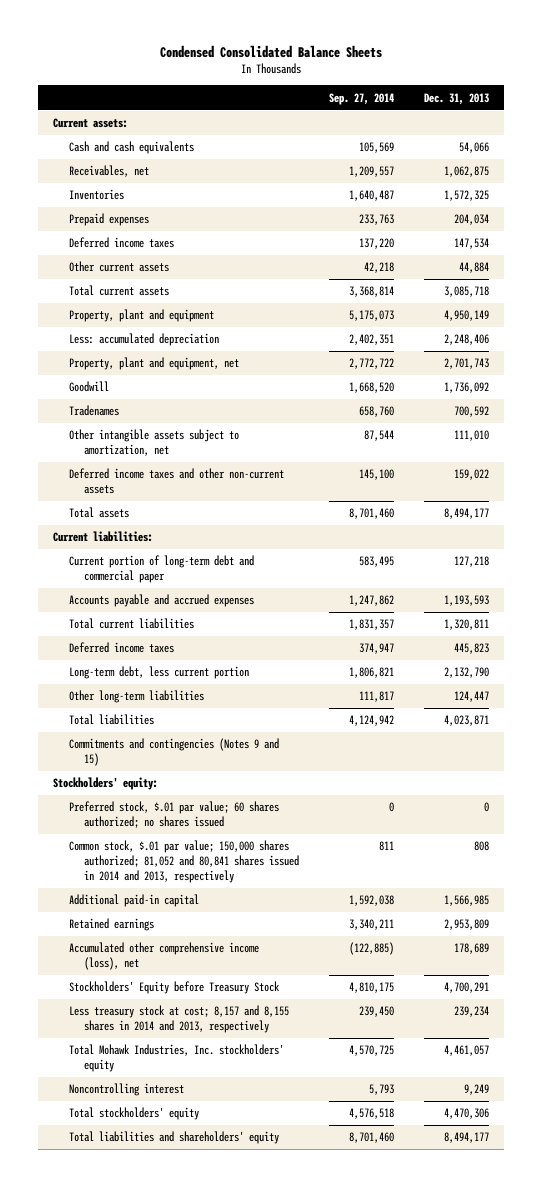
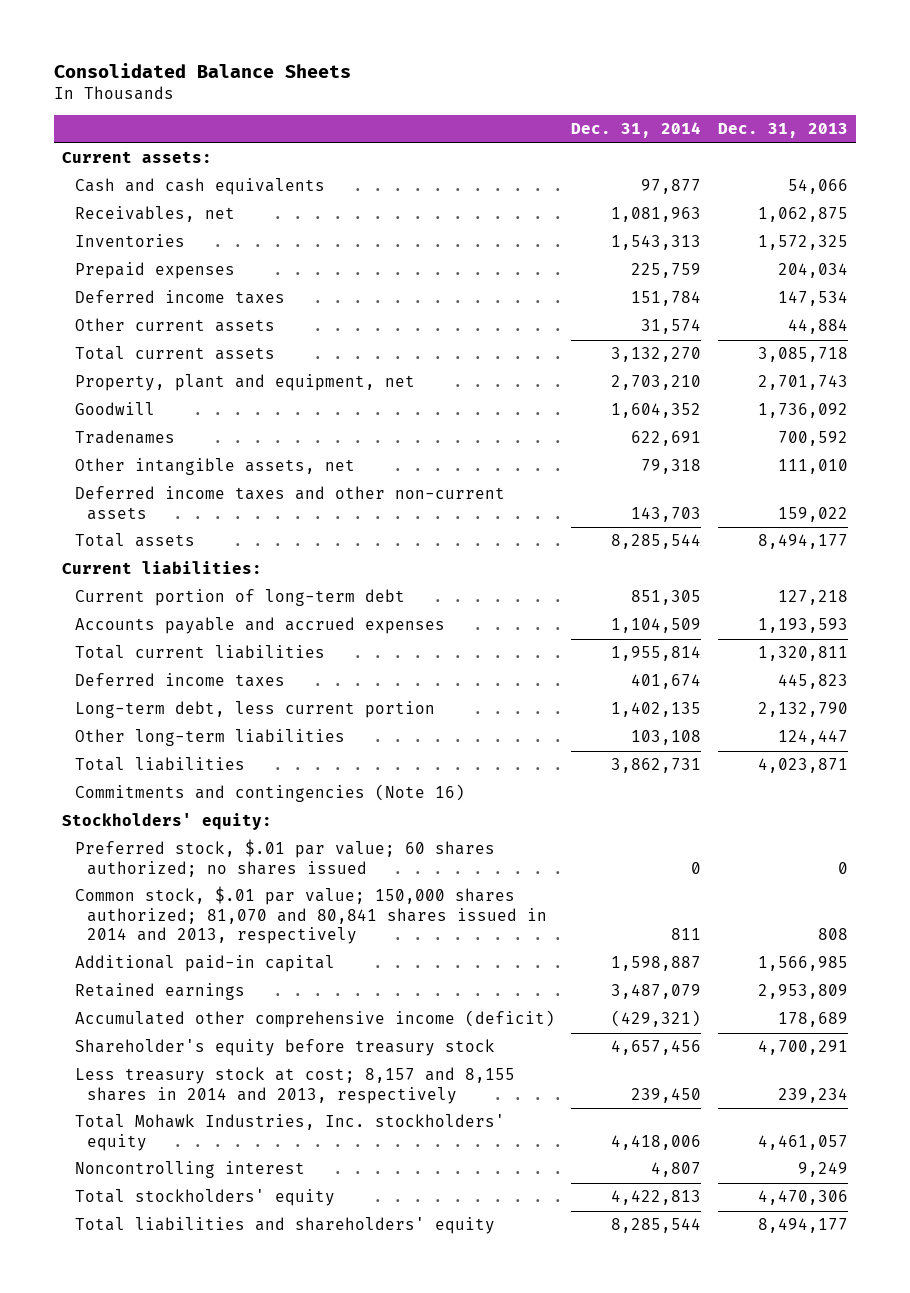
- Condensed Consolidated Balance Sheets
+ Consolidated Balance Sheets
- | Sep. 27, 2014 | Dec. 31, 2013
+ | Dec. 31, 2014 | Dec. 31, 2013
- Property, plant and equipment | 5,175,073 | 4,950,149
- Less: accumulated depreciation | 2,402,351 | 2,248,406
- Other intangible assets subject to amortization, net | 87,544 | 111,010
+ Other intangible assets, net | 79,318 | 111,010
- Current portion of long-term debt and commercial paper | 583,495 | 127,218
+ Current portion of long-term debt | 851,305 | 127,218
- Commitments and contingencies (Notes 9 and 15)
+ Commitments and contingencies (Note 16)
- Common stock, $.01 par value; 150,000 shares authorized; 81,052 and 80,841 shares issued in 2014 and 2013, respectively | 811 | 808
+ Common stock, $.01 par value; 150,000 shares authorized; 81,070 and 80,841 shares issued in 2014 and 2013, respectively | 811 | 808
- Accumulated other comprehensive income (loss), net | (122,885) | 178,689
- Stockholders' Equity before Treasury Stock | 4,810,175 | 4,700,291
+ Accumulated other comprehensive income (deficit) | (429,321) | 178,689
+ Shareholder's equity before treasury stock | 4,657,456 | 4,700,291

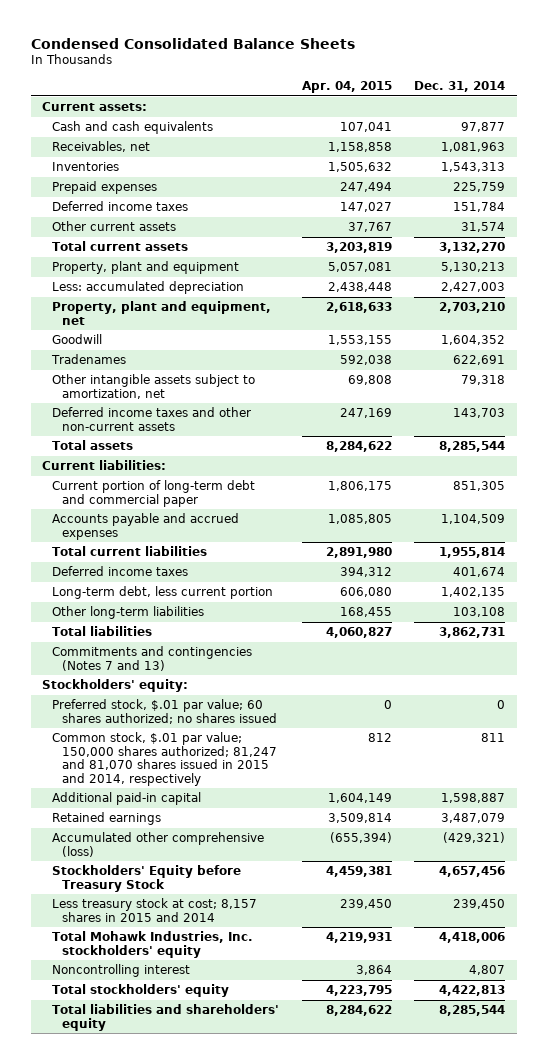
- Consolidated Balance Sheets
+ Condensed Consolidated Balance Sheets
- | Dec. 31, 2014 | Dec. 31, 2013
+ | Apr. 04, 2015 | Dec. 31, 2014
+ Property, plant and equipment | 5,057,081 | 5,130,213
+ Less: accumulated depreciation | 2,438,448 | 2,427,003
- Other intangible assets, net | 79,318 | 111,010
+ Other intangible assets subject to amortization, net | 69,808 | 79,318
- Current portion of long-term debt | 851,305 | 127,218
+ Current portion of long-term debt and commercial paper | 1,806,175 | 851,305
- Commitments and contingencies (Note 16)
+ Commitments and contingencies (Notes 7 and 13)
- Common stock, $.01 par value; 150,000 shares authorized; 81,070 and 80,841 shares issued in 2014 and 2013, respectively | 811 | 808
+ Common stock, $.01 par value; 150,000 shares authorized; 81,247 and 81,070 shares issued in 2015 and 2014, respectively | 812 | 811
- Accumulated other comprehensive income (deficit) | (429,321) | 178,689
- Shareholder's equity before treasury stock | 4,657,456 | 4,700,291
- Less treasury stock at cost; 8,157 and 8,155 shares in 2014 and 2013, respectively | 239,450 | 239,234
+ Accumulated other comprehensive (loss) | (655,394) | (429,321)
+ Stockholders' Equity before Treasury Stock | 4,459,381 | 4,657,456
+ Less treasury stock at cost; 8,157 shares in 2015 and 2014 | 239,450 | 239,450

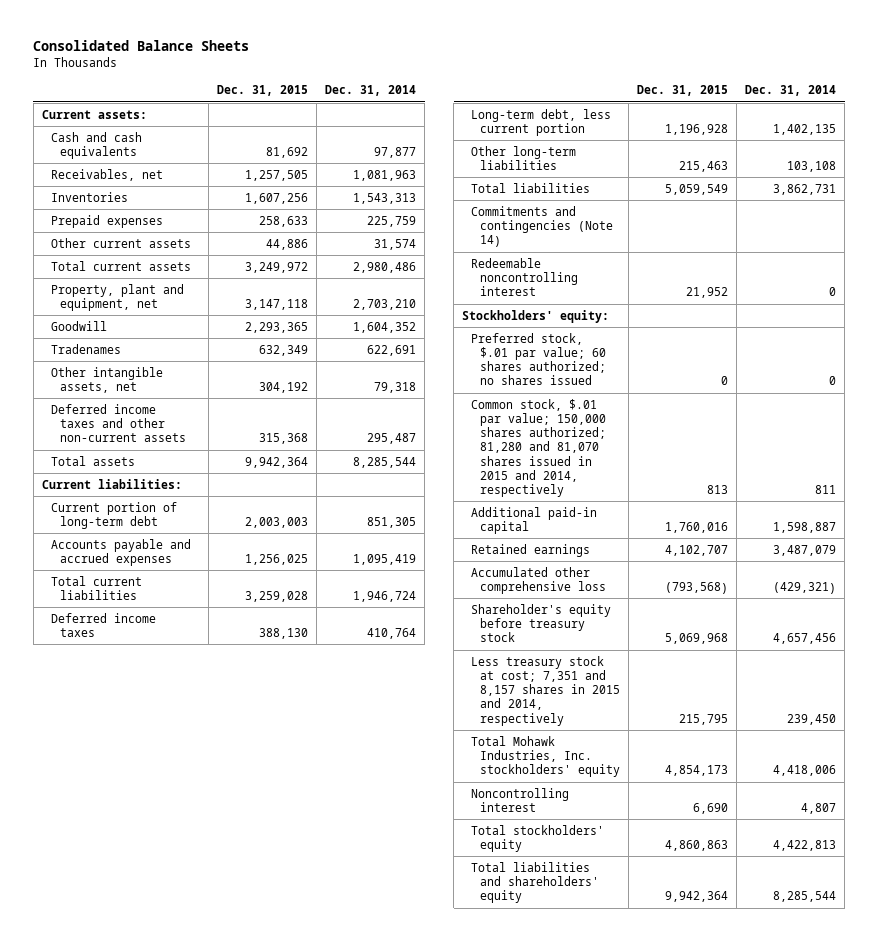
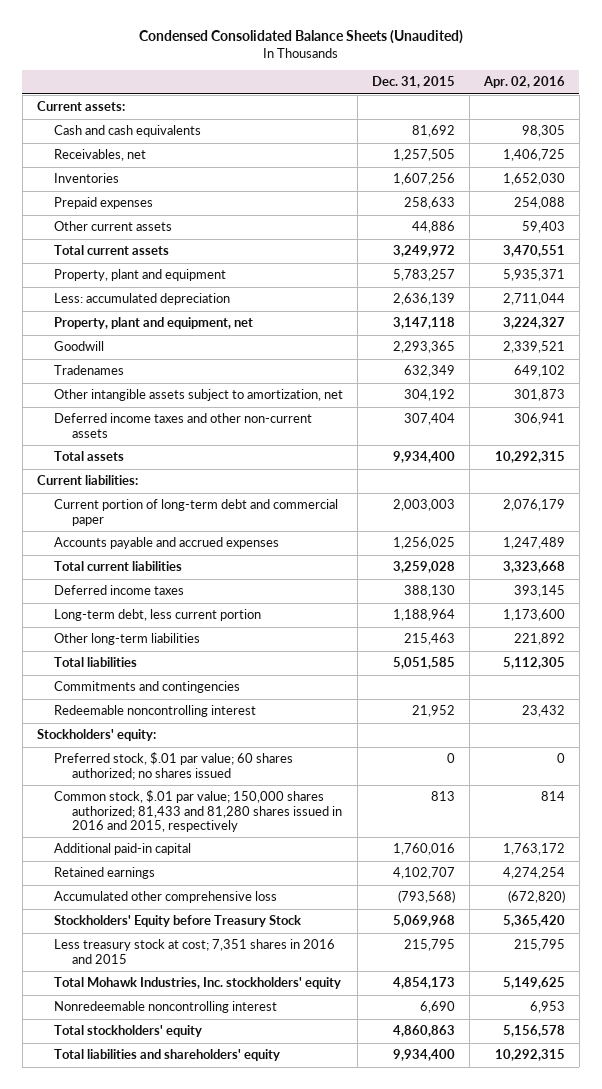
- Consolidated Balance Sheets
+ Condensed Consolidated Balance Sheets (Unaudited)
- | Dec. 31, 2015 | Dec. 31, 2014
+ | Dec. 31, 2015 | Apr. 02, 2016
+ Property, plant and equipment | 5,783,257 | 5,935,371
+ Less: accumulated depreciation | 2,636,139 | 2,711,044
- Other intangible assets, net | 304,192 | 79,318
- Deferred income taxes and other non-current assets | 315,368 | 295,487
- Total assets | 9,942,364 | 8,285,544
+ Other intangible assets subject to amortization, net | 304,192 | 301,873
+ Deferred income taxes and other non-current assets | 307,404 | 306,941
+ Total assets | 9,934,400 | 10,292,315
- Current portion of long-term debt | 2,003,003 | 851,305
+ Current portion of long-term debt and commercial paper | 2,003,003 | 2,076,179
- Long-term debt, less current portion | 1,196,928 | 1,402,135
+ Long-term debt, less current portion | 1,188,964 | 1,173,600
- Total liabilities | 5,059,549 | 3,862,731
- Commitments and contingencies (Note 14)
+ Total liabilities | 5,051,585 | 5,112,305
+ Commitments and contingencies
- Common stock, $.01 par value; 150,000 shares authorized; 81,280 and 81,070 shares issued in 2015 and 2014, respectively | 813 | 811
+ Common stock, $.01 par value; 150,000 shares authorized; 81,433 and 81,280 shares issued in 2016 and 2015, respectively | 813 | 814
- Shareholder's equity before treasury stock | 5,069,968 | 4,657,456
- Less treasury stock at cost; 7,351 and 8,157 shares in 2015 and 2014, respectively | 215,795 | 239,450
+ Stockholders' Equity before Treasury Stock | 5,069,968 | 5,365,420
+ Less treasury stock at cost; 7,351 shares in 2016 and 2015 | 215,795 | 215,795
- Noncontrolling interest | 6,690 | 4,807
+ Nonredeemable noncontrolling interest | 6,690 | 6,953
- Total liabilities and shareholders' equity | 9,942,364 | 8,285,544
+ Total liabilities and shareholders' equity | 9,934,400 | 10,292,315

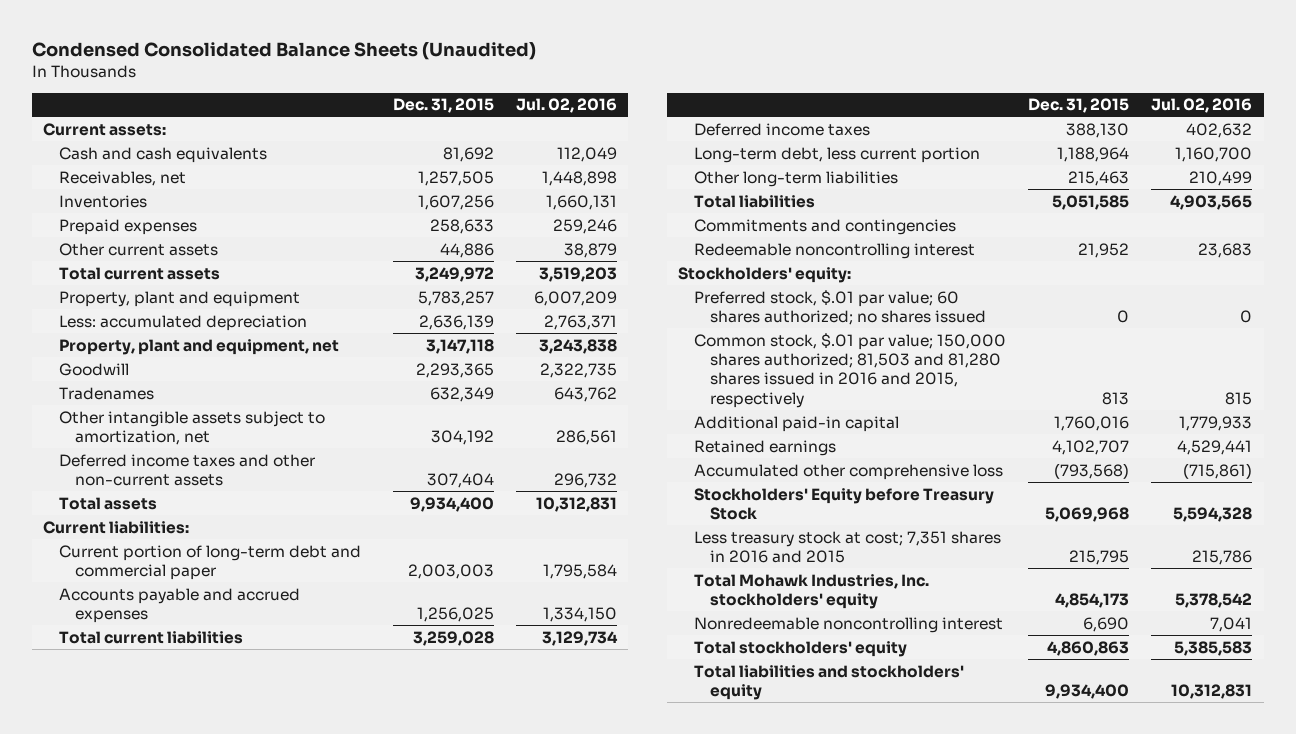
- | Dec. 31, 2015 | Apr. 02, 2016
+ | Dec. 31, 2015 | Jul. 02, 2016
- Common stock, $.01 par value; 150,000 shares authorized; 81,433 and 81,280 shares issued in 2016 and 2015, respectively | 813 | 814
+ Common stock, $.01 par value; 150,000 shares authorized; 81,503 and 81,280 shares issued in 2016 and 2015, respectively | 813 | 815
- Total liabilities and shareholders' equity | 9,934,400 | 10,292,315
+ Total liabilities and stockholders' equity | 9,934,400 | 10,312,831

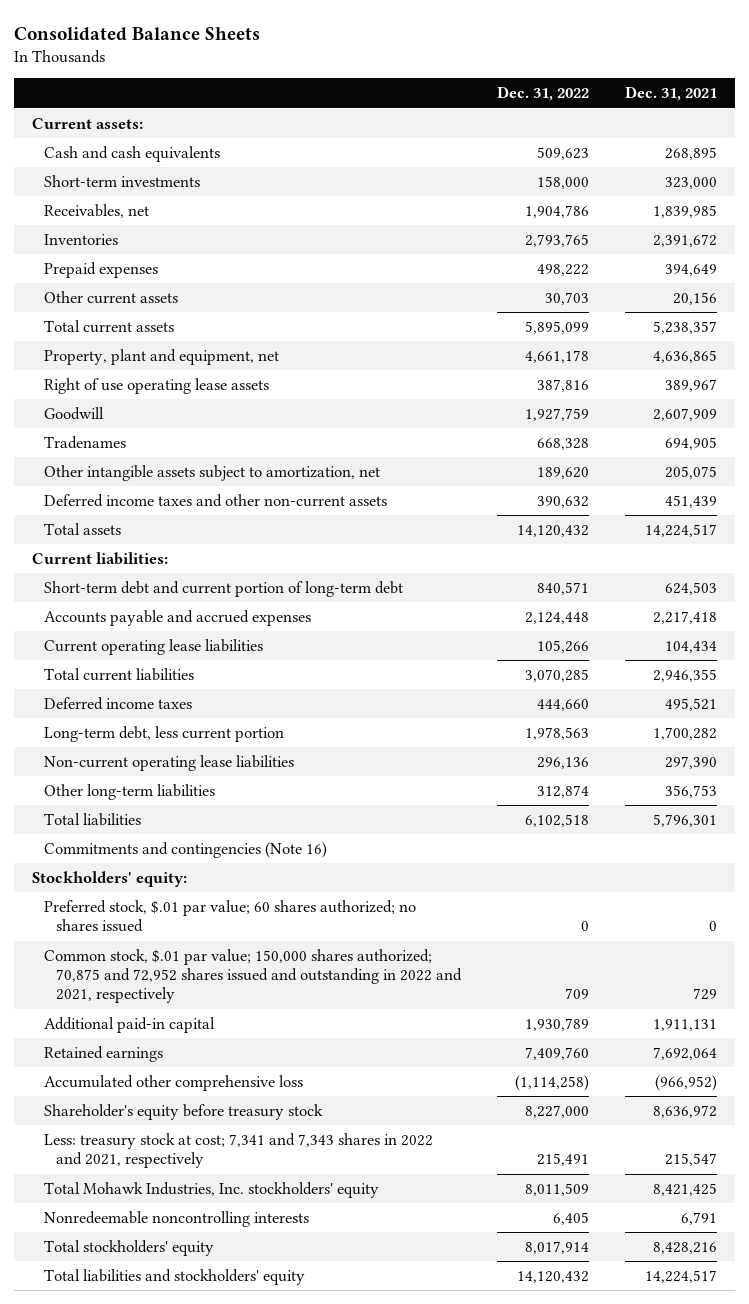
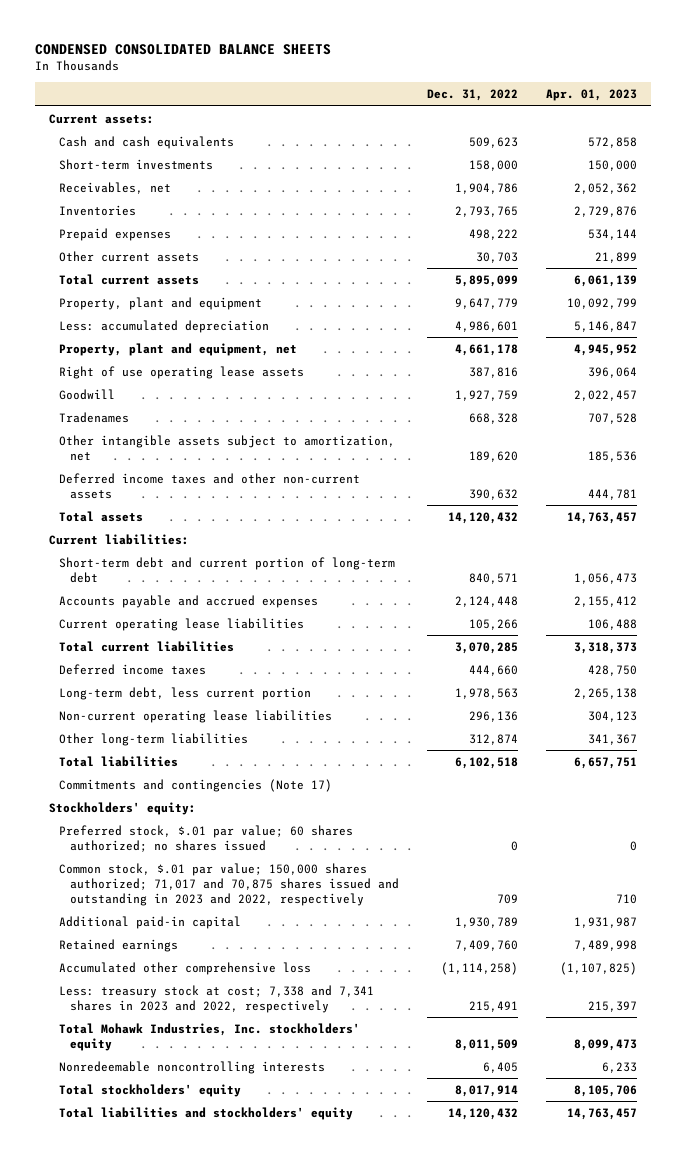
- Consolidated Balance Sheets
+ CONDENSED CONSOLIDATED BALANCE SHEETS
- | Dec. 31, 2022 | Dec. 31, 2021
+ | Dec. 31, 2022 | Apr. 01, 2023
+ Property, plant and equipment | 9,647,779 | 10,092,799
+ Less: accumulated depreciation | 4,986,601 | 5,146,847
- Commitments and contingencies (Note 16)
+ Commitments and contingencies (Note 17)
- Common stock, $.01 par value; 150,000 shares authorized; 70,875 and 72,952 shares issued and outstanding in 2022 and 2021, respectively | 709 | 729
+ Common stock, $.01 par value; 150,000 shares authorized; 71,017 and 70,875 shares issued and outstanding in 2023 and 2022, respectively | 709 | 710
- Shareholder's equity before treasury stock | 8,227,000 | 8,636,972
- Less: treasury stock at cost; 7,341 and 7,343 shares in 2022 and 2021, respectively | 215,491 | 215,547
+ Less: treasury stock at cost; 7,338 and 7,341 shares in 2023 and 2022, respectively | 215,491 | 215,397

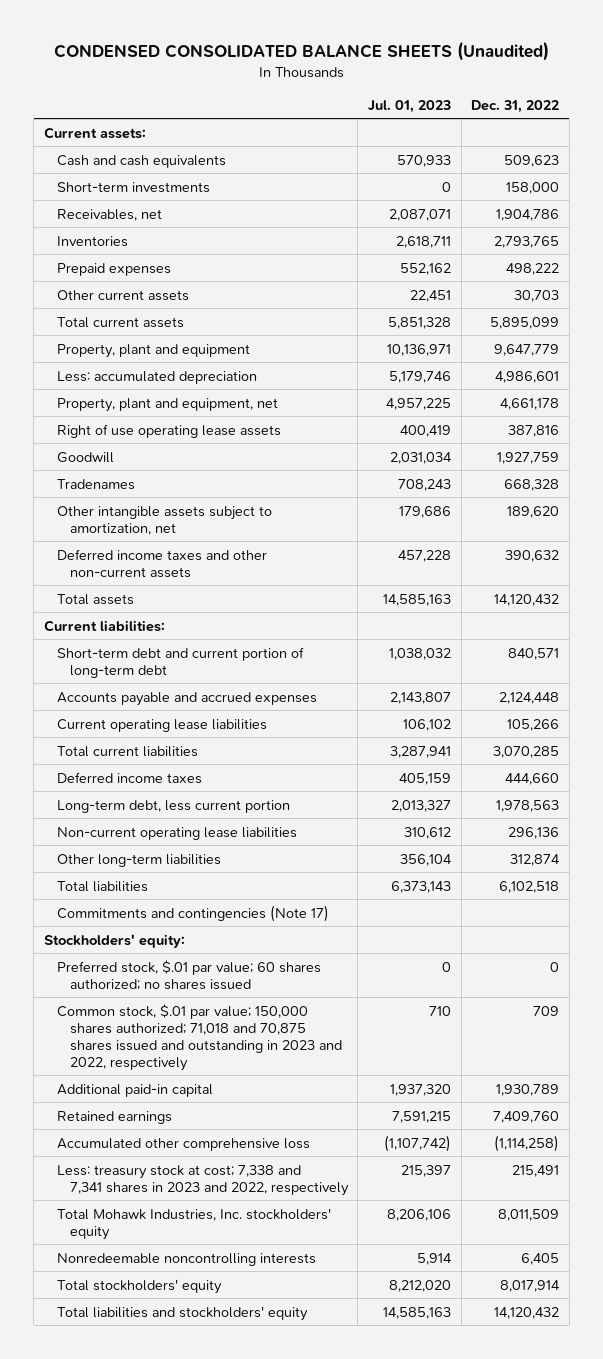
- CONDENSED CONSOLIDATED BALANCE SHEETS
+ CONDENSED CONSOLIDATED BALANCE SHEETS (Unaudited)
- | Dec. 31, 2022 | Apr. 01, 2023
+ | Jul. 01, 2023 | Dec. 31, 2022
- Common stock, $.01 par value; 150,000 shares authorized; 71,017 and 70,875 shares issued and outstanding in 2023 and 2022, respectively | 709 | 710
+ Common stock, $.01 par value; 150,000 shares authorized; 71,018 and 70,875 shares issued and outstanding in 2023 and 2022, respectively | 710 | 709

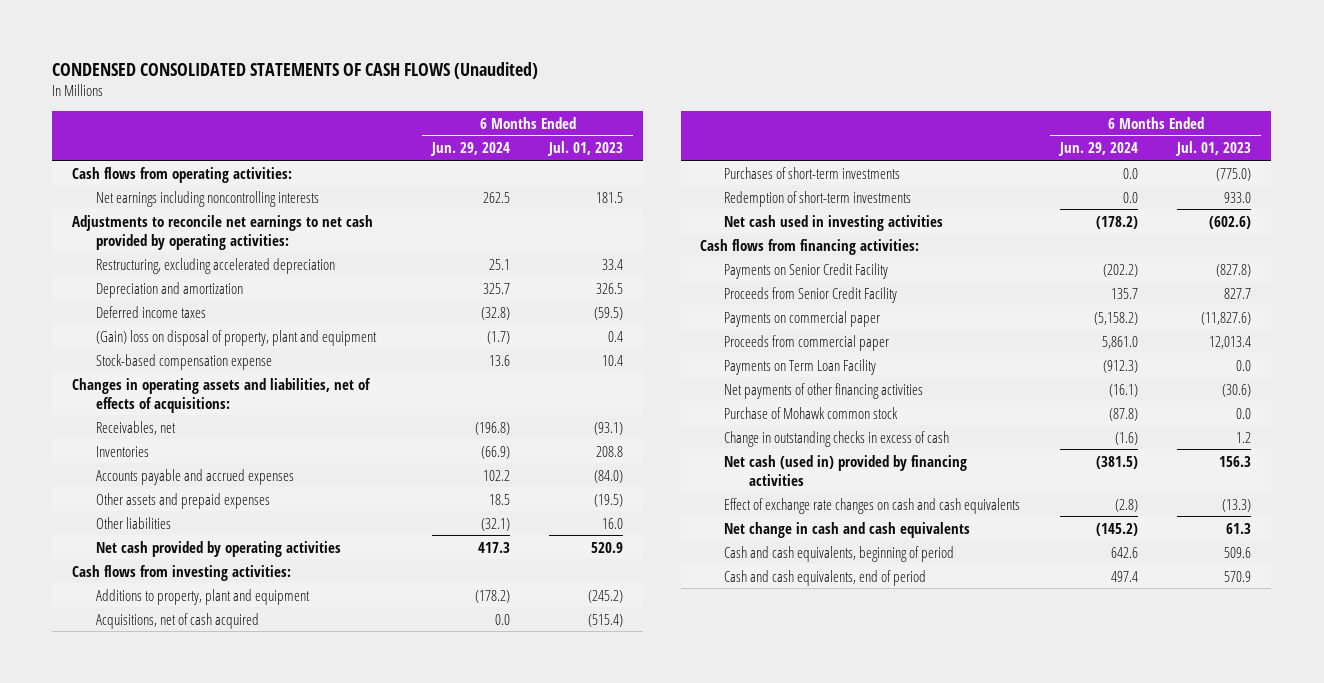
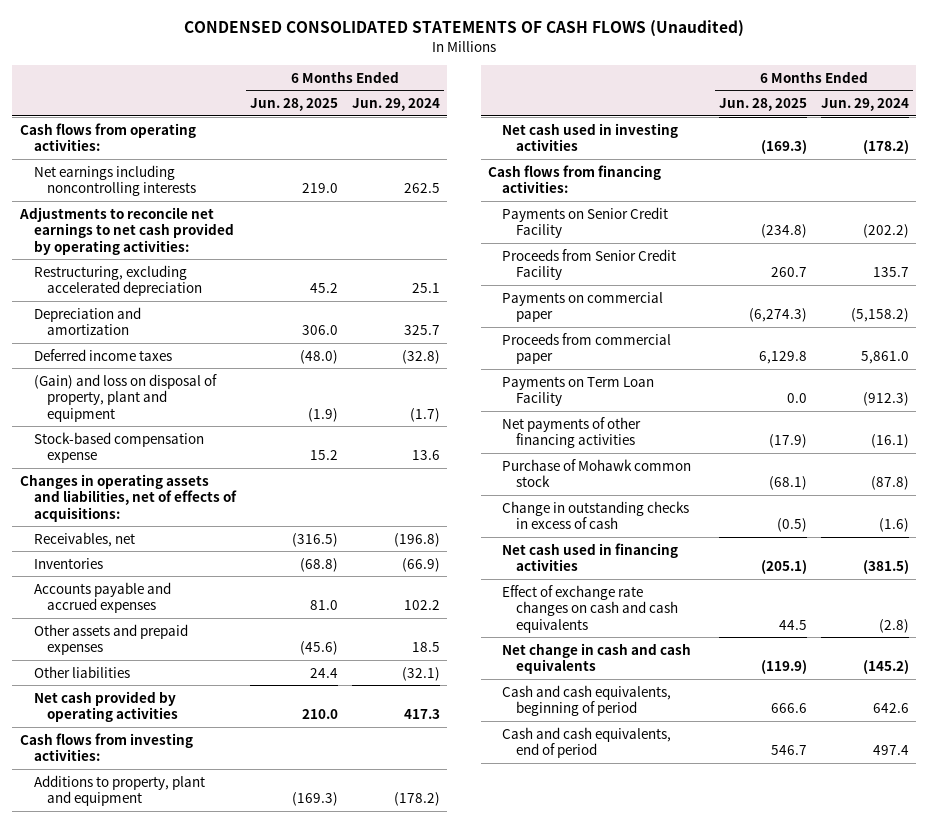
- | 6 Months Ended Jun. 29, 2024 | 6 Months Ended Jul. 01, 2023
+ | 6 Months Ended Jun. 28, 2025 | 6 Months Ended Jun. 29, 2024
- (Gain) loss on disposal of property, plant and equipment | (1.7) | 0.4
+ (Gain) and loss on disposal of property, plant and equipment | (1.9) | (1.7)
- Acquisitions, net of cash acquired | 0.0 | (515.4)
- Purchases of short-term investments | 0.0 | (775.0)
- Redemption of short-term investments | 0.0 | 933.0
- Net cash (used in) provided by financing activities | (381.5) | 156.3
+ Net cash used in financing activities | (205.1) | (381.5)

